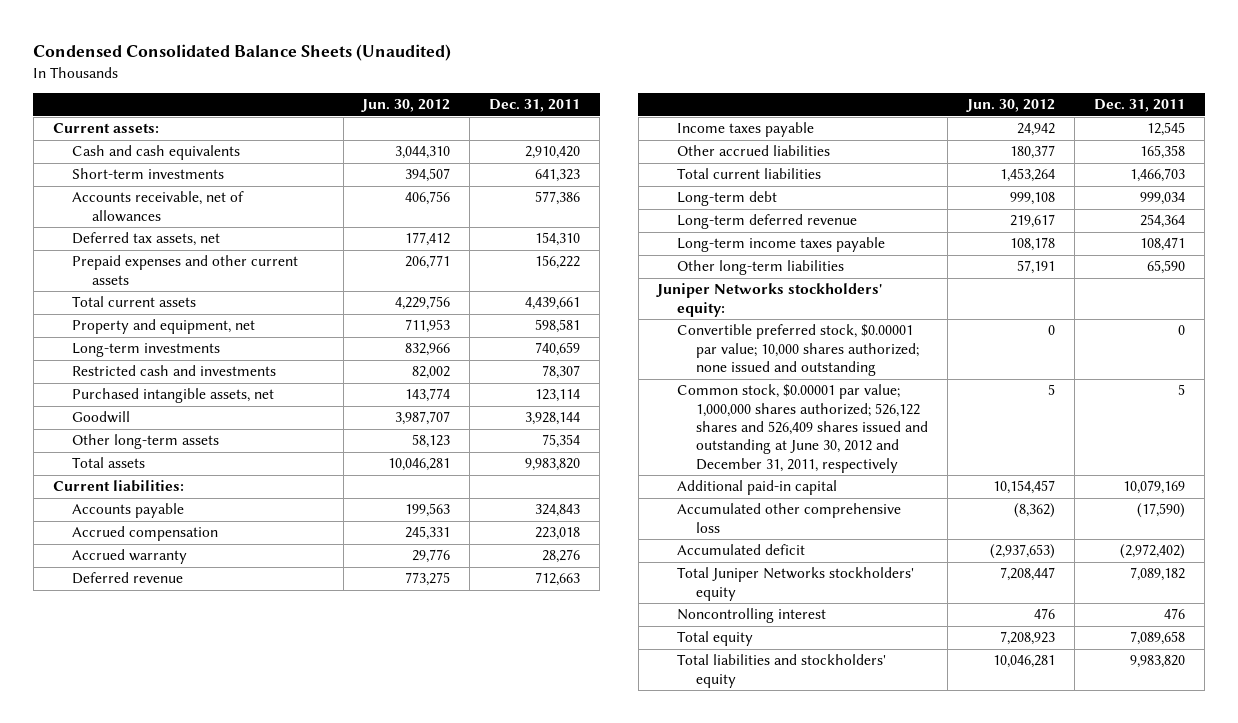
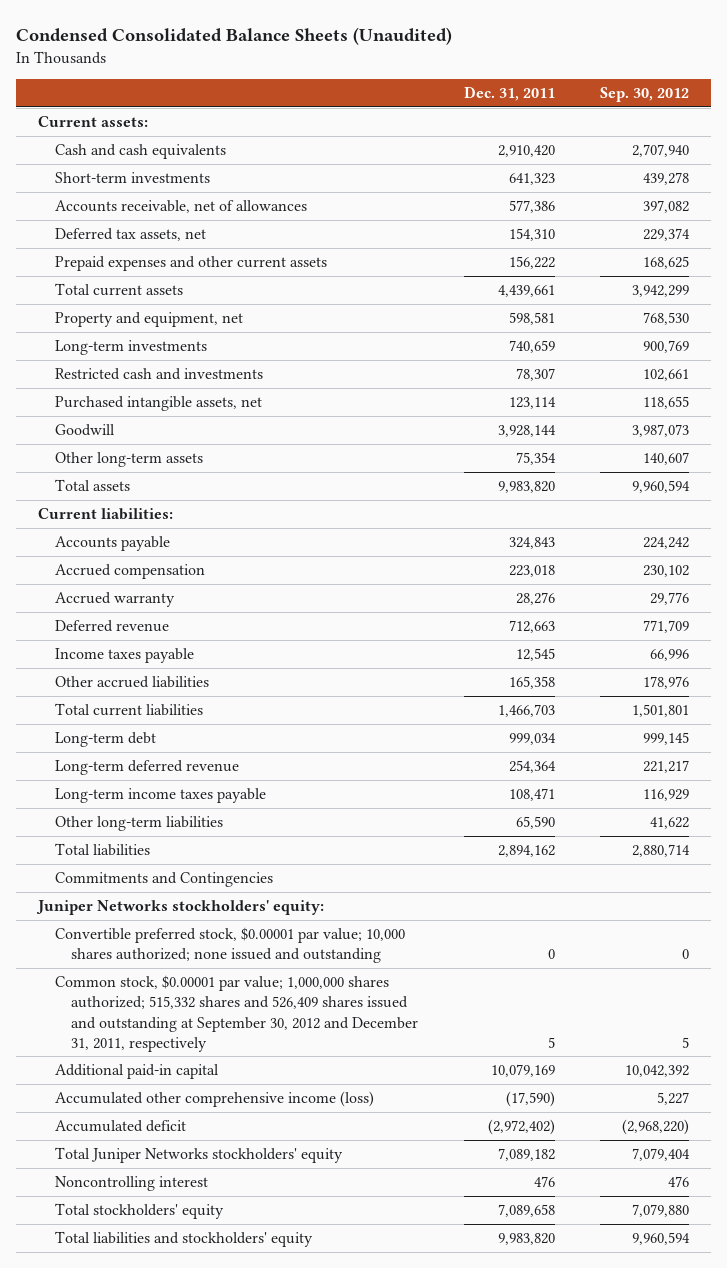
- | Jun. 30, 2012 | Dec. 31, 2011
+ | Dec. 31, 2011 | Sep. 30, 2012
+ Total liabilities | 2,894,162 | 2,880,714
+ Commitments and Contingencies
- Common stock, $0.00001 par value; 1,000,000 shares authorized; 526,122 shares and 526,409 shares issued and outstanding at June 30, 2012 and December 31, 2011, respectively | 5 | 5
+ Common stock, $0.00001 par value; 1,000,000 shares authorized; 515,332 shares and 526,409 shares issued and outstanding at September 30, 2012 and December 31, 2011, respectively | 5 | 5
- Accumulated other comprehensive loss | (8,362) | (17,590)
+ Accumulated other comprehensive income (loss) | (17,590) | 5,227
- Total equity | 7,208,923 | 7,089,658
+ Total stockholders' equity | 7,089,658 | 7,079,880

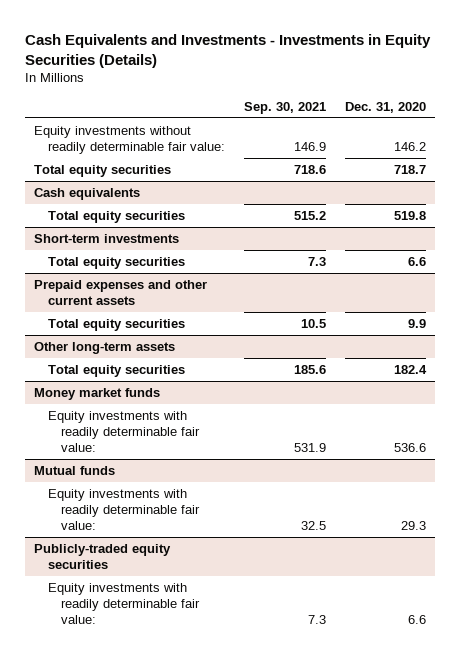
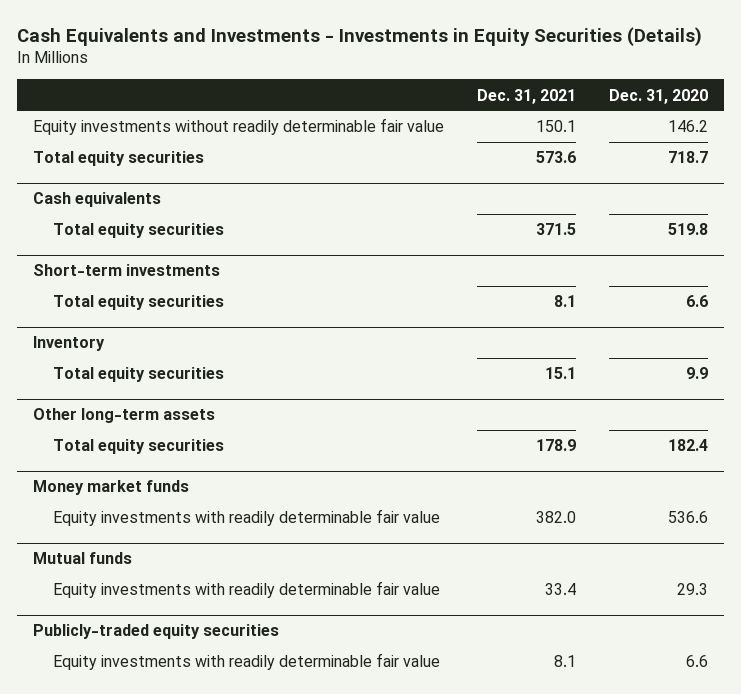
- | Sep. 30, 2021 | Dec. 31, 2020
+ | Dec. 31, 2021 | Dec. 31, 2020
- Equity investments without readily determinable fair value: | 146.9 | 146.2
+ Equity investments without readily determinable fair value | 150.1 | 146.2
- Prepaid expenses and other current assets
+ Inventory
@ Money market funds
- Equity investments with readily determinable fair value: | 531.9 | 536.6
+ Equity investments with readily determinable fair value | 382.0 | 536.6
@ Mutual funds
- Equity investments with readily determinable fair value: | 32.5 | 29.3
+ Equity investments with readily determinable fair value | 33.4 | 29.3
@ Publicly-traded equity securities
- Equity investments with readily determinable fair value: | 7.3 | 6.6
+ Equity investments with readily determinable fair value | 8.1 | 6.6

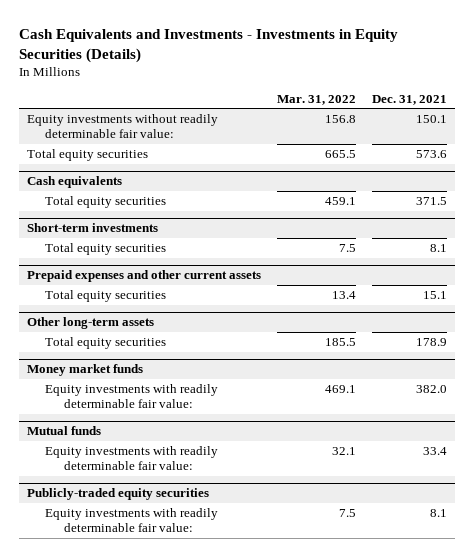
- | Dec. 31, 2021 | Dec. 31, 2020
+ | Mar. 31, 2022 | Dec. 31, 2021
- Equity investments without readily determinable fair value | 150.1 | 146.2
+ Equity investments without readily determinable fair value: | 156.8 | 150.1
- Inventory
+ Prepaid expenses and other current assets
@ Money market funds
- Equity investments with readily determinable fair value | 382.0 | 536.6
+ Equity investments with readily determinable fair value: | 469.1 | 382.0
@ Mutual funds
- Equity investments with readily determinable fair value | 33.4 | 29.3
+ Equity investments with readily determinable fair value: | 32.1 | 33.4
@ Publicly-traded equity securities
- Equity investments with readily determinable fair value | 8.1 | 6.6
+ Equity investments with readily determinable fair value: | 7.5 | 8.1

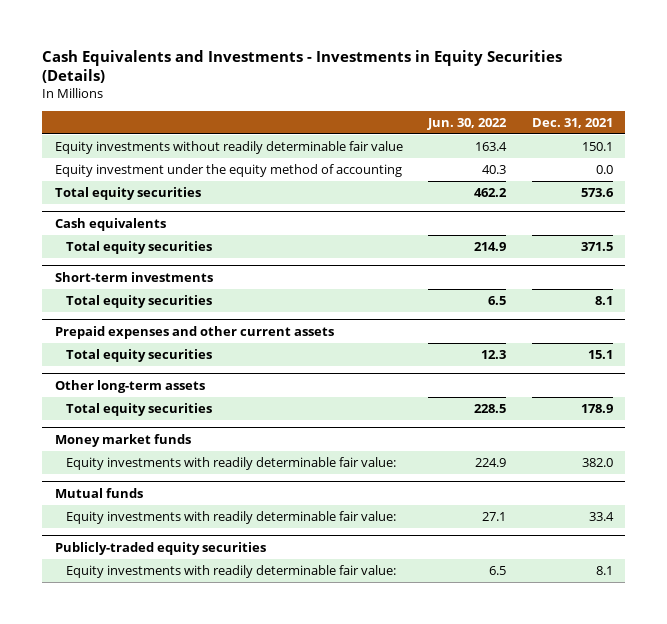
- | Mar. 31, 2022 | Dec. 31, 2021
+ | Jun. 30, 2022 | Dec. 31, 2021
- Equity investments without readily determinable fair value: | 156.8 | 150.1
+ Equity investments without readily determinable fair value | 163.4 | 150.1
+ Equity investment under the equity method of accounting | 40.3 | 0.0

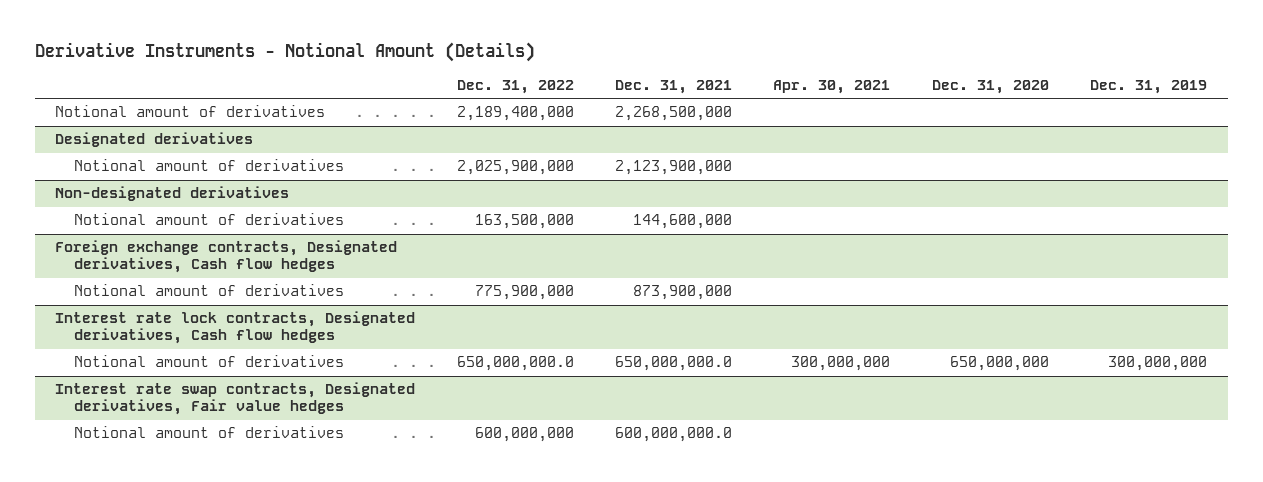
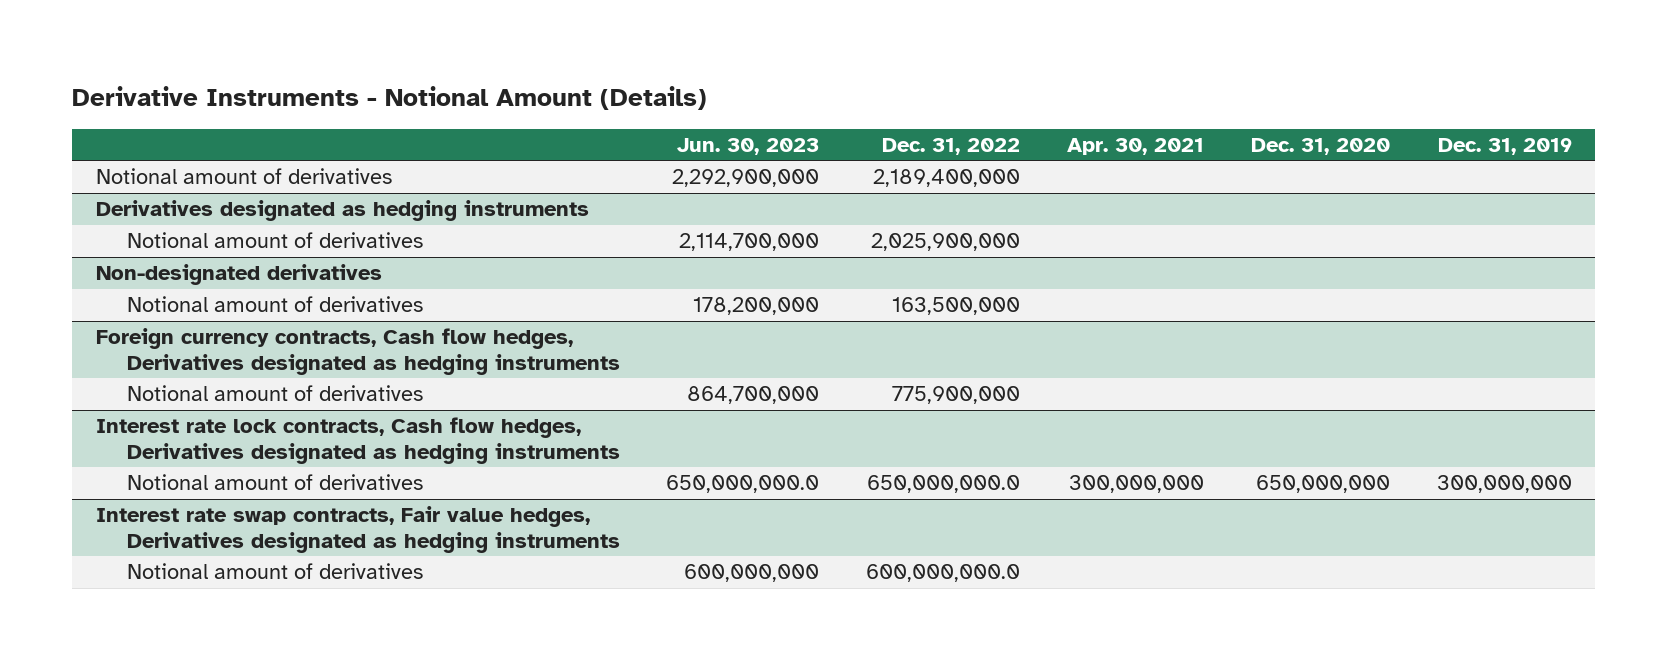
- | Dec. 31, 2022 | Dec. 31, 2021 | Apr. 30, 2021 | Dec. 31, 2020 | Dec. 31, 2019
+ | Jun. 30, 2023 | Dec. 31, 2022 | Apr. 30, 2021 | Dec. 31, 2020 | Dec. 31, 2019
- Designated derivatives
+ Derivatives designated as hedging instruments
- Foreign exchange contracts, Designated derivatives, Cash flow hedges
+ Foreign currency contracts, Cash flow hedges, Derivatives designated as hedging instruments
- Interest rate lock contracts, Designated derivatives, Cash flow hedges
+ Interest rate lock contracts, Cash flow hedges, Derivatives designated as hedging instruments
- Interest rate swap contracts, Designated derivatives, Fair value hedges
- Notional amount of derivatives | 600,000,000 | 600,000,000.0 | | |
+ Interest rate swap contracts, Fair value hedges, Derivatives designated as hedging instruments
+ Notional amount of derivatives | 600,000,000 | 600,000,000.0 | | |

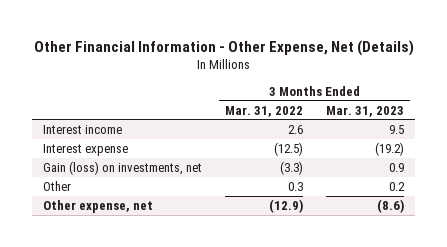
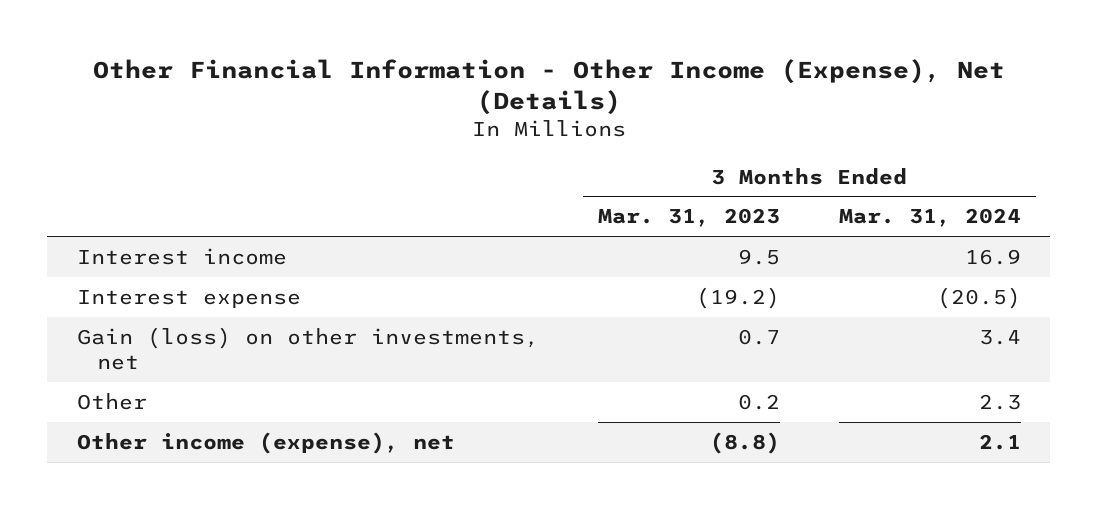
- Other Financial Information - Other Expense, Net (Details)
+ Other Financial Information - Other Income (Expense), Net (Details)
- | 3 Months Ended Mar. 31, 2022 | 3 Months Ended Mar. 31, 2023
+ | 3 Months Ended Mar. 31, 2023 | 3 Months Ended Mar. 31, 2024
- Gain (loss) on investments, net | (3.3) | 0.9
+ Gain (loss) on other investments, net | 0.7 | 3.4
- Other expense, net | (12.9) | (8.6)
+ Other income (expense), net | (8.8) | 2.1

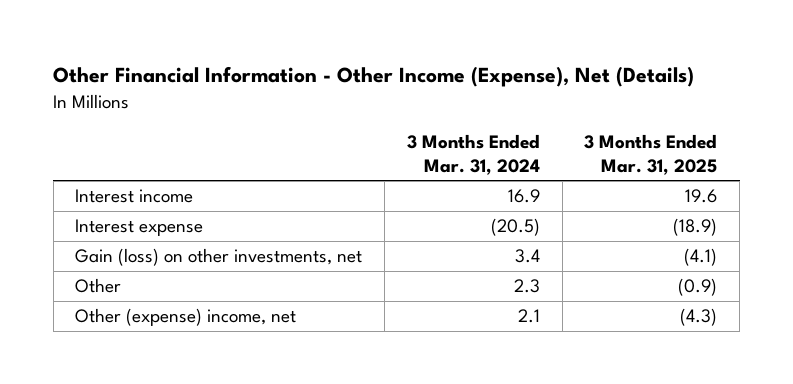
- | 3 Months Ended Mar. 31, 2023 | 3 Months Ended Mar. 31, 2024
+ | 3 Months Ended Mar. 31, 2024 | 3 Months Ended Mar. 31, 2025
- Other income (expense), net | (8.8) | 2.1
+ Other (expense) income, net | 2.1 | (4.3)

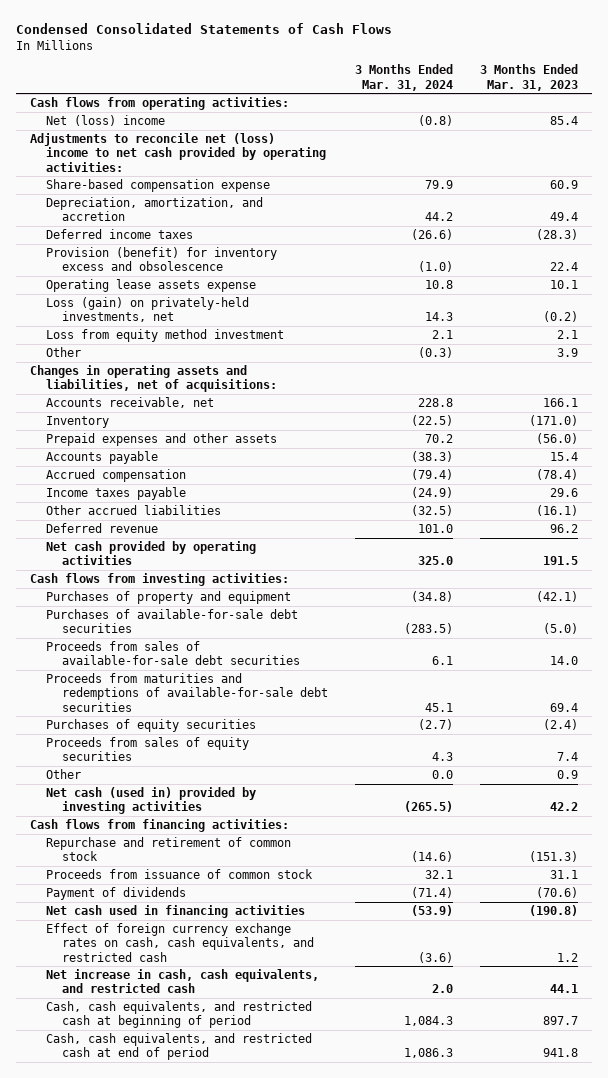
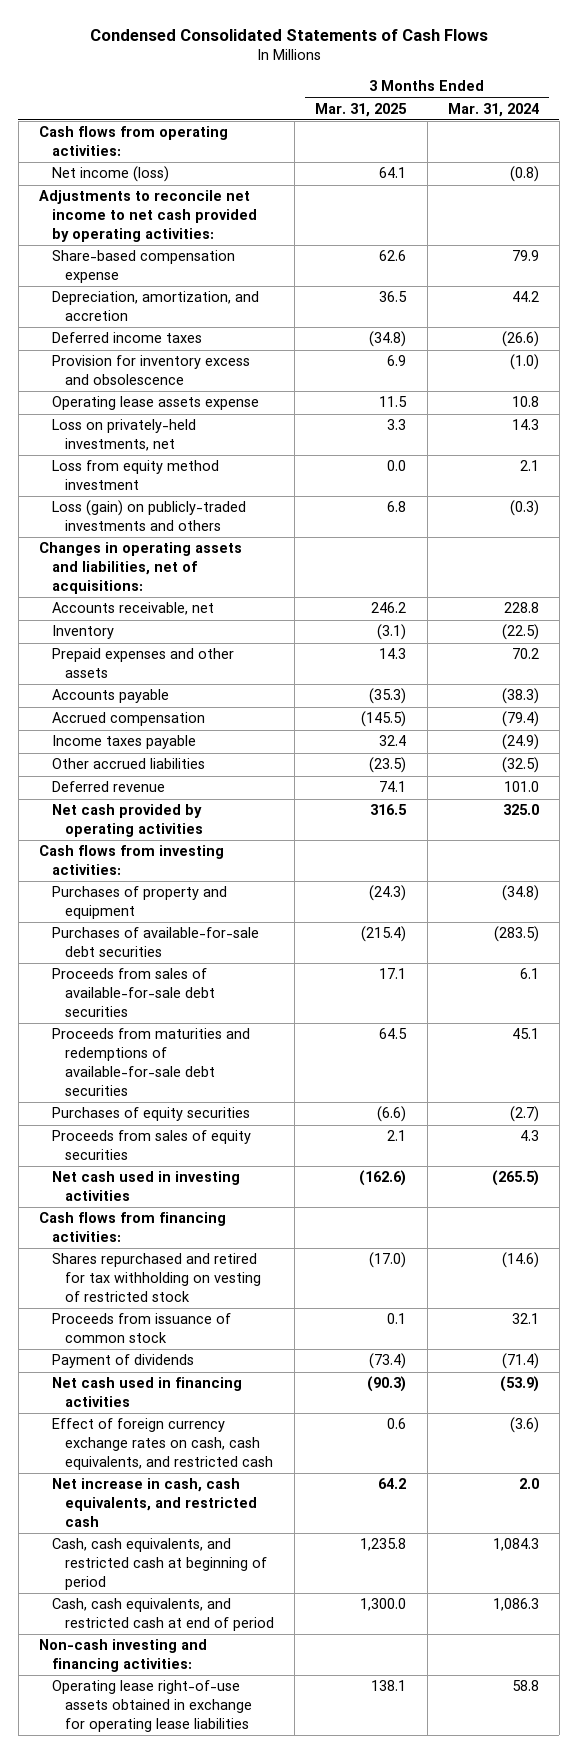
- | 3 Months Ended Mar. 31, 2024 | 3 Months Ended Mar. 31, 2023
+ | 3 Months Ended Mar. 31, 2025 | 3 Months Ended Mar. 31, 2024
- Net (loss) income | (0.8) | 85.4
- Adjustments to reconcile net (loss) income to net cash provided by operating activities:
+ Net income (loss) | 64.1 | (0.8)
+ Adjustments to reconcile net income to net cash provided by operating activities:
- Provision (benefit) for inventory excess and obsolescence | (1.0) | 22.4
+ Provision for inventory excess and obsolescence | 6.9 | (1.0)
- Loss (gain) on privately-held investments, net | 14.3 | (0.2)
+ Loss on privately-held investments, net | 3.3 | 14.3
- Other | (0.3) | 3.9
+ Loss (gain) on publicly-traded investments and others | 6.8 | (0.3)
- Other | 0.0 | 0.9
- Net cash (used in) provided by investing activities | (265.5) | 42.2
+ Net cash used in investing activities | (162.6) | (265.5)
- Repurchase and retirement of common stock | (14.6) | (151.3)
+ Shares repurchased and retired for tax withholding on vesting of restricted stock | (17.0) | (14.6)
+ Non-cash investing and financing activities:
+ Operating lease right-of-use assets obtained in exchange for operating lease liabilities | 138.1 | 58.8

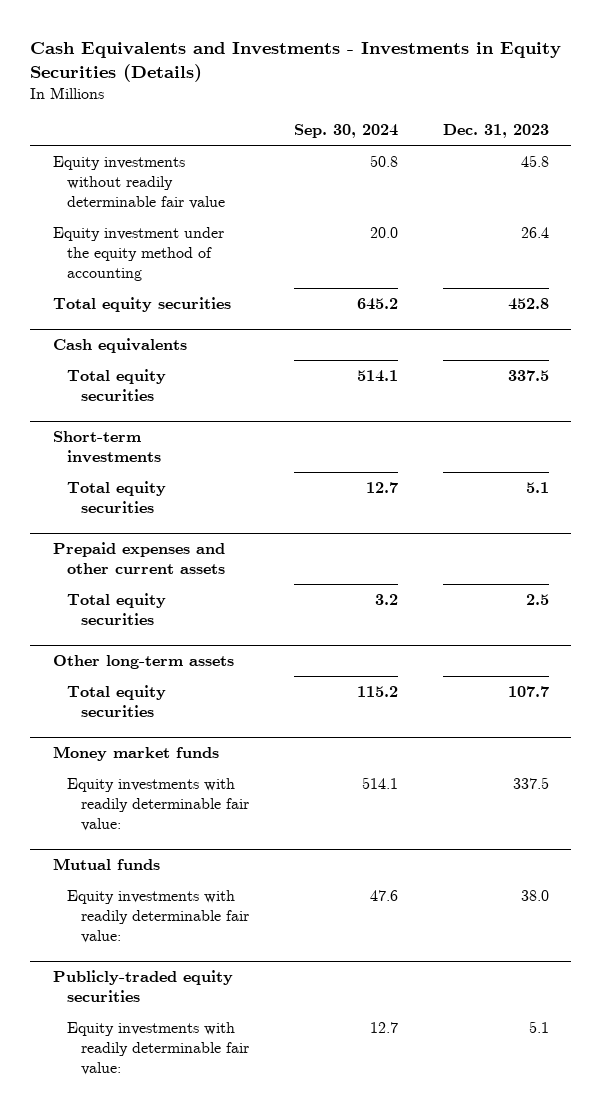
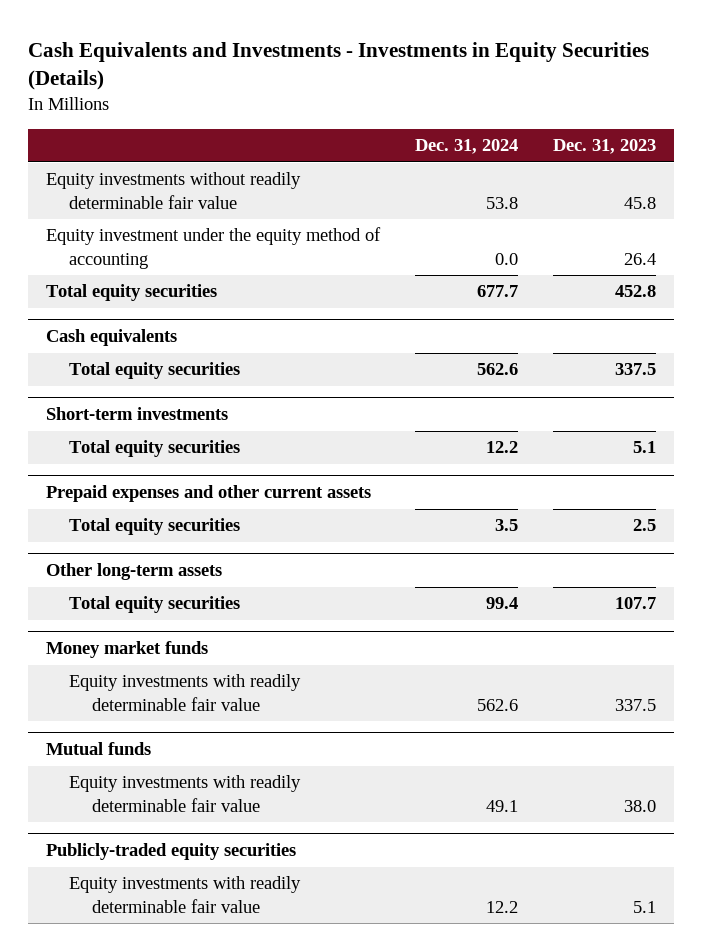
- | Sep. 30, 2024 | Dec. 31, 2023
+ | Dec. 31, 2024 | Dec. 31, 2023
@ Money market funds
- Equity investments with readily determinable fair value: | 514.1 | 337.5
+ Equity investments with readily determinable fair value | 562.6 | 337.5
@ Mutual funds
- Equity investments with readily determinable fair value: | 47.6 | 38.0
+ Equity investments with readily determinable fair value | 49.1 | 38.0
@ Publicly-traded equity securities
- Equity investments with readily determinable fair value: | 12.7 | 5.1
+ Equity investments with readily determinable fair value | 12.2 | 5.1

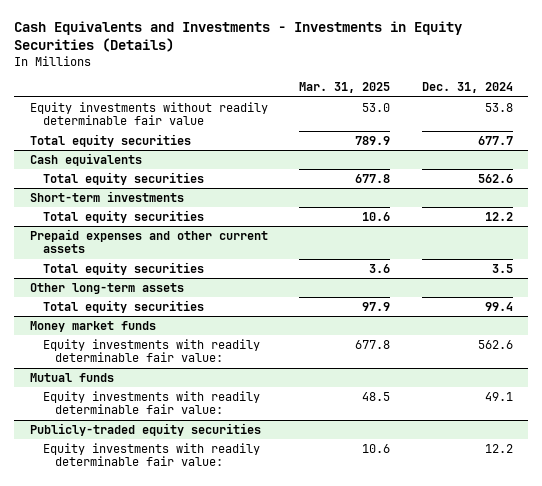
- | Dec. 31, 2024 | Dec. 31, 2023
+ | Mar. 31, 2025 | Dec. 31, 2024
- Equity investment under the equity method of accounting | 0.0 | 26.4
@ Money market funds
- Equity investments with readily determinable fair value | 562.6 | 337.5
+ Equity investments with readily determinable fair value: | 677.8 | 562.6
@ Mutual funds
- Equity investments with readily determinable fair value | 49.1 | 38.0
+ Equity investments with readily determinable fair value: | 48.5 | 49.1
@ Publicly-traded equity securities
- Equity investments with readily determinable fair value | 12.2 | 5.1
+ Equity investments with readily determinable fair value: | 10.6 | 12.2

